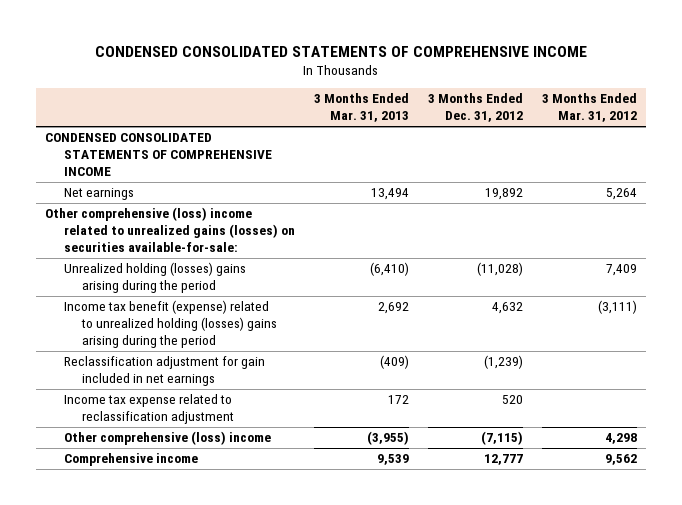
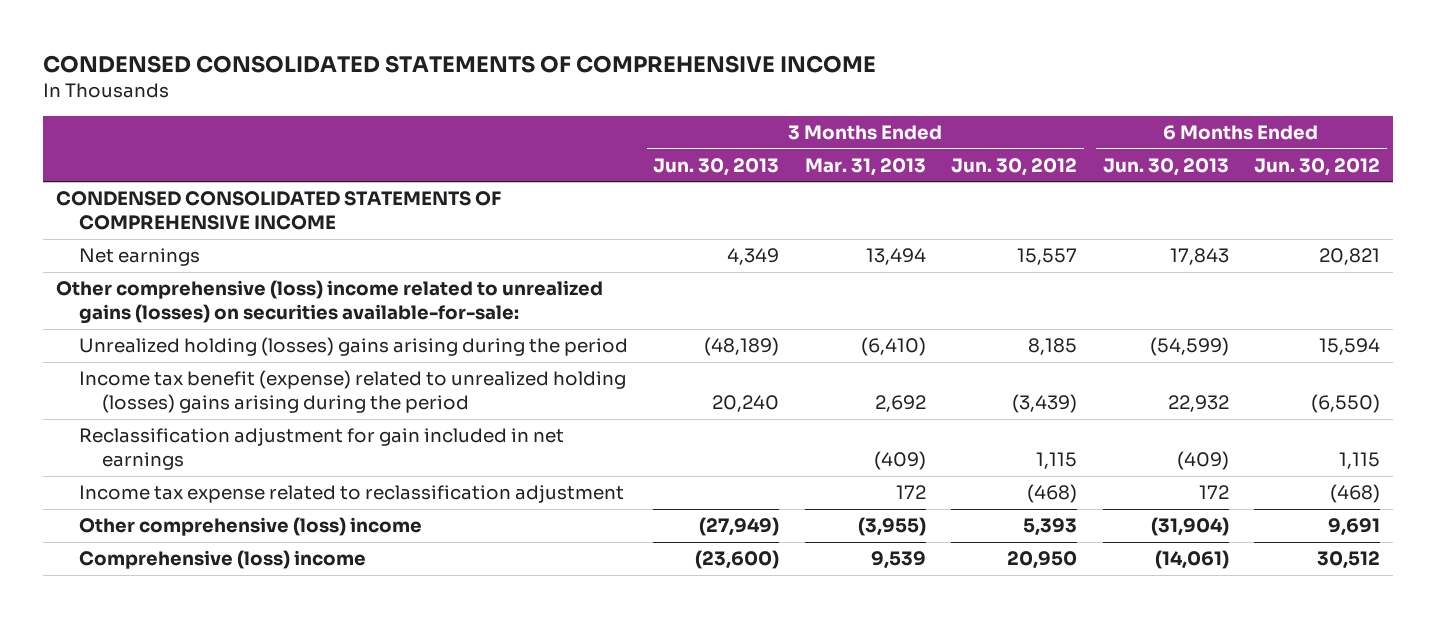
- | 3 Months Ended Mar. 31, 2013 | 3 Months Ended Dec. 31, 2012 | 3 Months Ended Mar. 31, 2012
+ | 3 Months Ended Jun. 30, 2013 | 3 Months Ended Mar. 31, 2013 | 3 Months Ended Jun. 30, 2012 | 6 Months Ended Jun. 30, 2013 | 6 Months Ended Jun. 30, 2012
- Comprehensive income | 9,539 | 12,777 | 9,562
+ Comprehensive (loss) income | (23,600) | 9,539 | 20,950 | (14,061) | 30,512

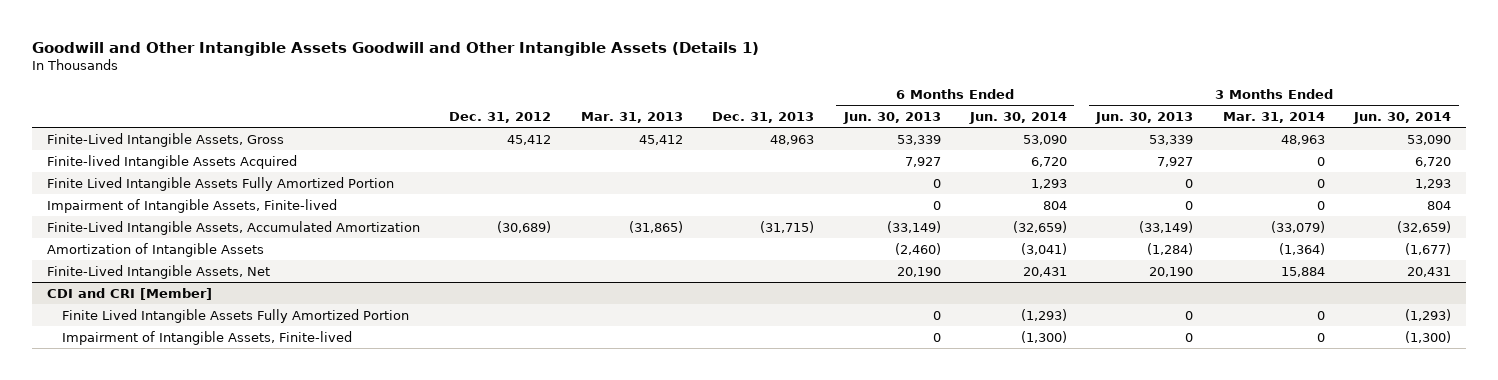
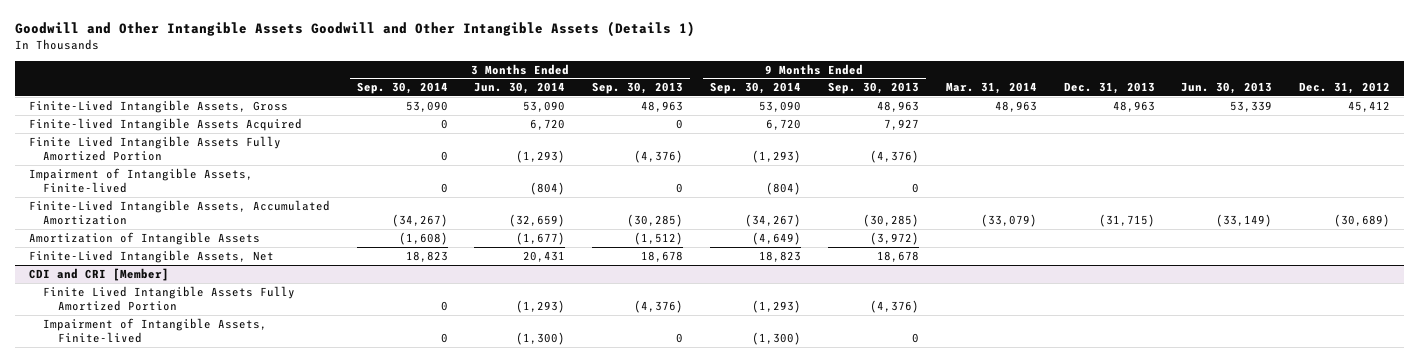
- | Dec. 31, 2012 | Mar. 31, 2013 | Dec. 31, 2013 | 6 Months Ended Jun. 30, 2013 | 6 Months Ended Jun. 30, 2014 | 3 Months Ended Jun. 30, 2013 | 3 Months Ended Mar. 31, 2014 | 3 Months Ended Jun. 30, 2014
+ | 3 Months Ended Sep. 30, 2014 | 3 Months Ended Jun. 30, 2014 | 3 Months Ended Sep. 30, 2013 | 9 Months Ended Sep. 30, 2014 | 9 Months Ended Sep. 30, 2013 | Mar. 31, 2014 | Dec. 31, 2013 | Jun. 30, 2013 | Dec. 31, 2012
- Finite Lived Intangible Assets Fully Amortized Portion | | | | 0 | 1,293 | 0 | 0 | 1,293
- Impairment of Intangible Assets, Finite-lived | | | | 0 | 804 | 0 | 0 | 804
+ Finite Lived Intangible Assets Fully Amortized Portion | 0 | (1,293) | (4,376) | (1,293) | (4,376) | | | |
+ Impairment of Intangible Assets, Finite-lived | 0 | (804) | 0 | (804) | 0 | | | |

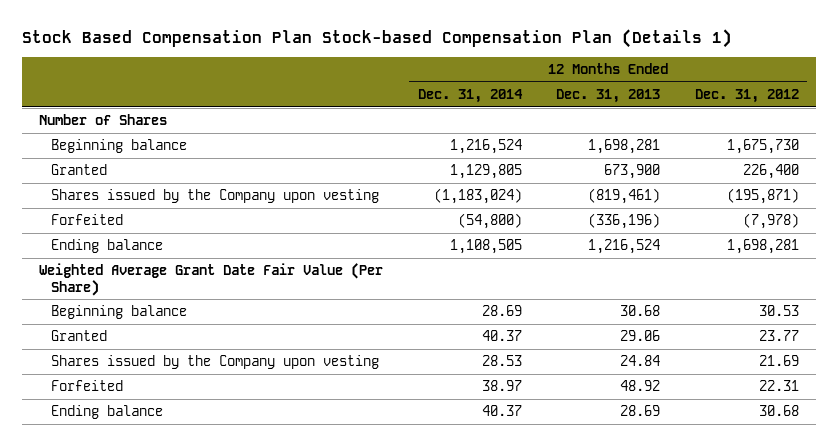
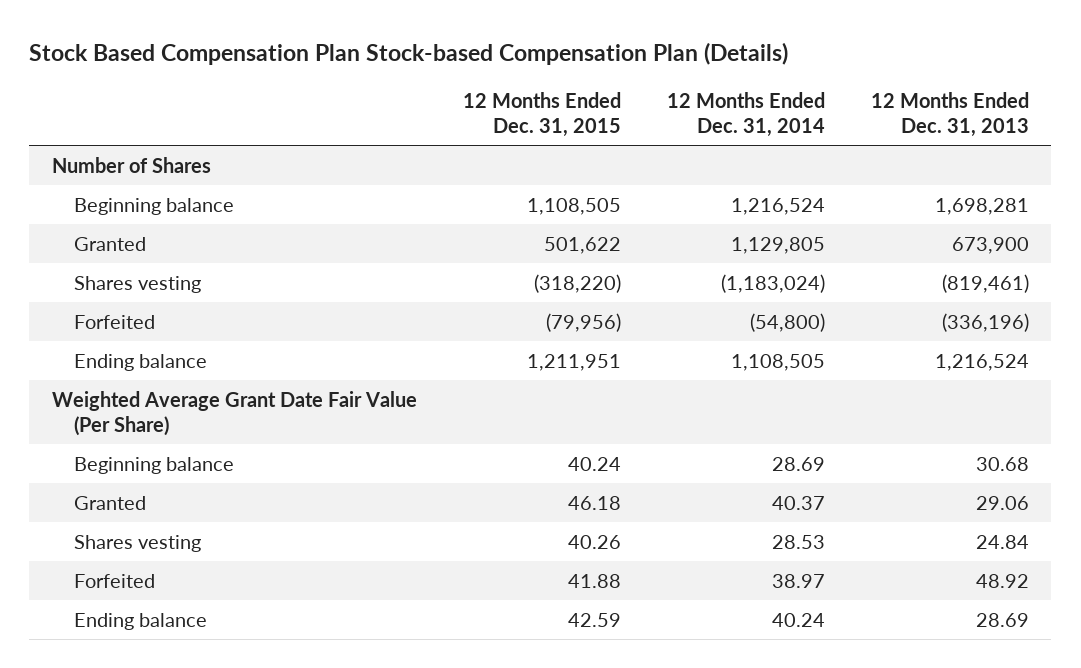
- Stock Based Compensation Plan Stock-based Compensation Plan (Details 1)
+ Stock Based Compensation Plan Stock-based Compensation Plan (Details)
- | 12 Months Ended Dec. 31, 2014 | 12 Months Ended Dec. 31, 2013 | 12 Months Ended Dec. 31, 2012
+ | 12 Months Ended Dec. 31, 2015 | 12 Months Ended Dec. 31, 2014 | 12 Months Ended Dec. 31, 2013
- Shares issued by the Company upon vesting | (1,183,024) | (819,461) | (195,871)
+ Shares vesting | (318,220) | (1,183,024) | (819,461)
- Shares issued by the Company upon vesting | 28.53 | 24.84 | 21.69
+ Shares vesting | 40.26 | 28.53 | 24.84
- Ending balance | 40.37 | 28.69 | 30.68
+ Ending balance | 42.59 | 40.24 | 28.69

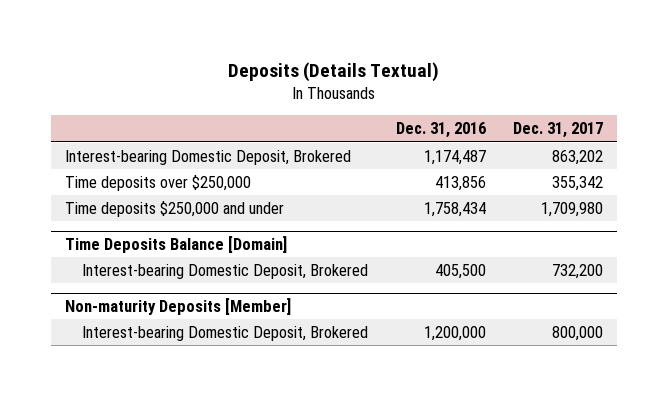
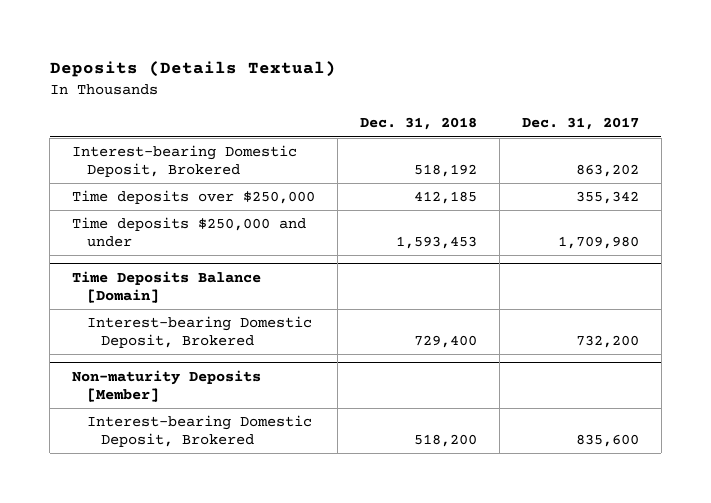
- | Dec. 31, 2016 | Dec. 31, 2017
+ | Dec. 31, 2018 | Dec. 31, 2017
@ Non-maturity Deposits [Member]
- Interest-bearing Domestic Deposit, Brokered | 1,200,000 | 800,000
+ Interest-bearing Domestic Deposit, Brokered | 518,200 | 835,600

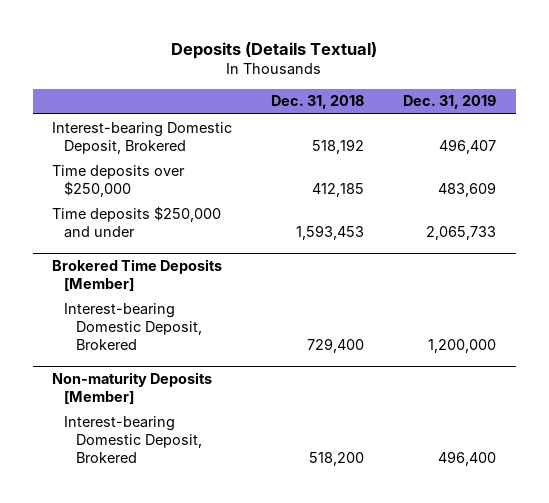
- | Dec. 31, 2018 | Dec. 31, 2017
+ | Dec. 31, 2018 | Dec. 31, 2019
- Time Deposits Balance [Domain]
+ Brokered Time Deposits [Member]

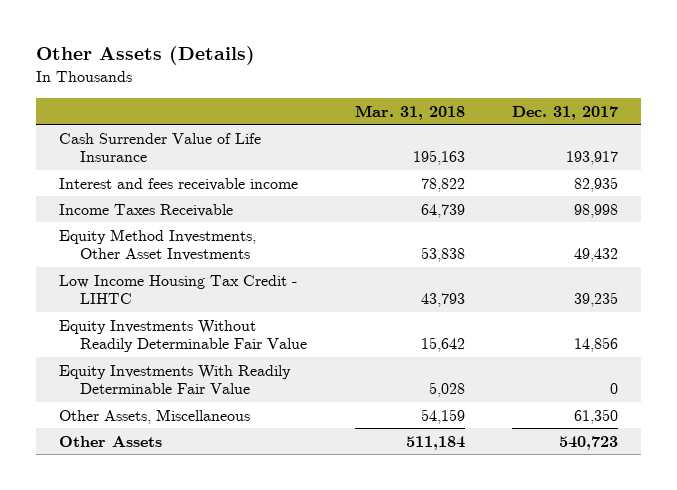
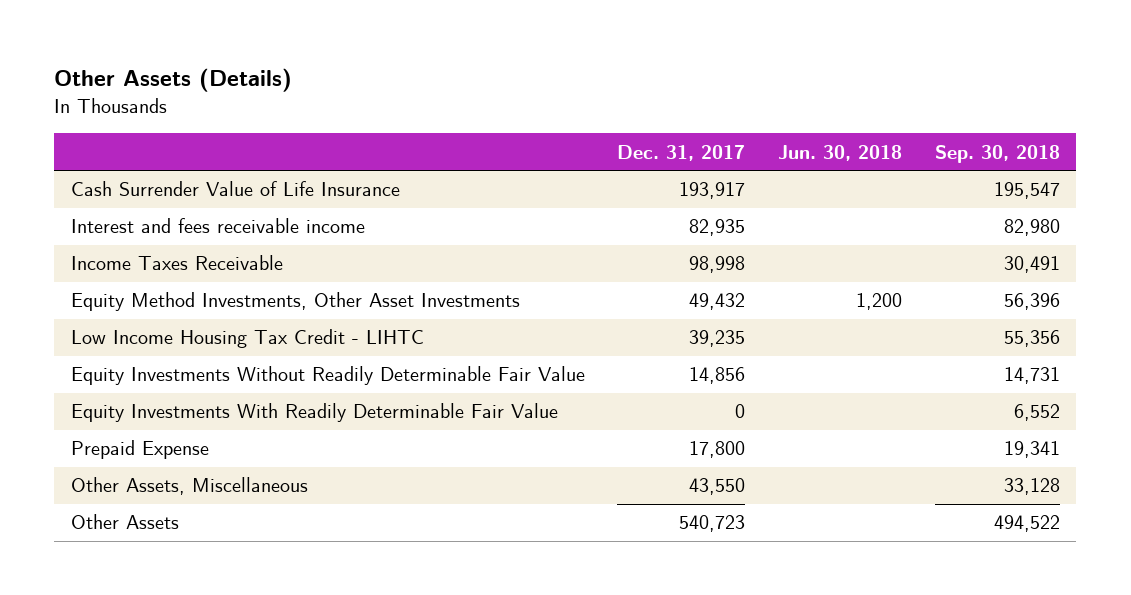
- | Mar. 31, 2018 | Dec. 31, 2017
+ | Dec. 31, 2017 | Jun. 30, 2018 | Sep. 30, 2018
- Other Assets, Miscellaneous | 54,159 | 61,350
+ Prepaid Expense | 17,800 | | 19,341
+ Other Assets, Miscellaneous | 43,550 | | 33,128

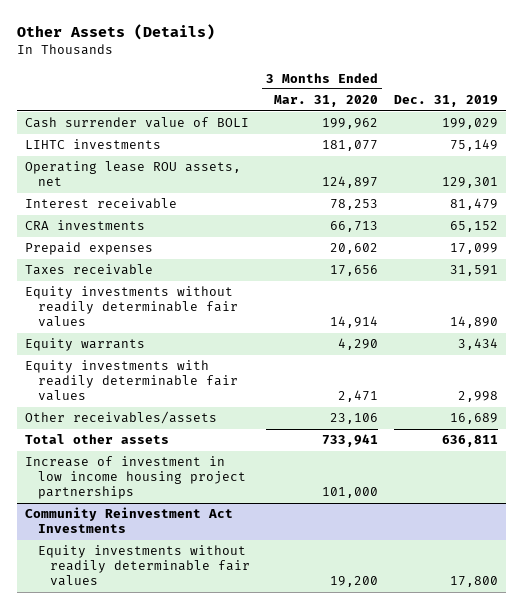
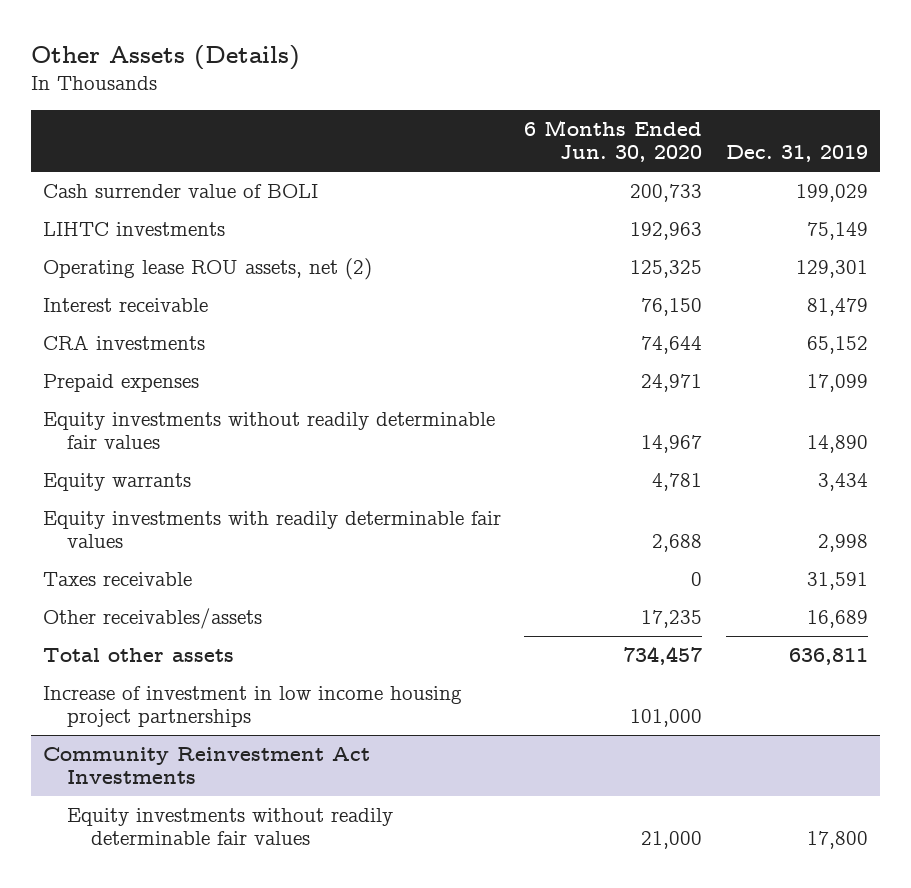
- | 3 Months Ended Mar. 31, 2020 | Dec. 31, 2019
+ | 6 Months Ended Jun. 30, 2020 | Dec. 31, 2019
- Operating lease ROU assets, net | 124,897 | 129,301
+ Operating lease ROU assets, net (2) | 125,325 | 129,301
moved down: Taxes receivable | 0 | 31,591

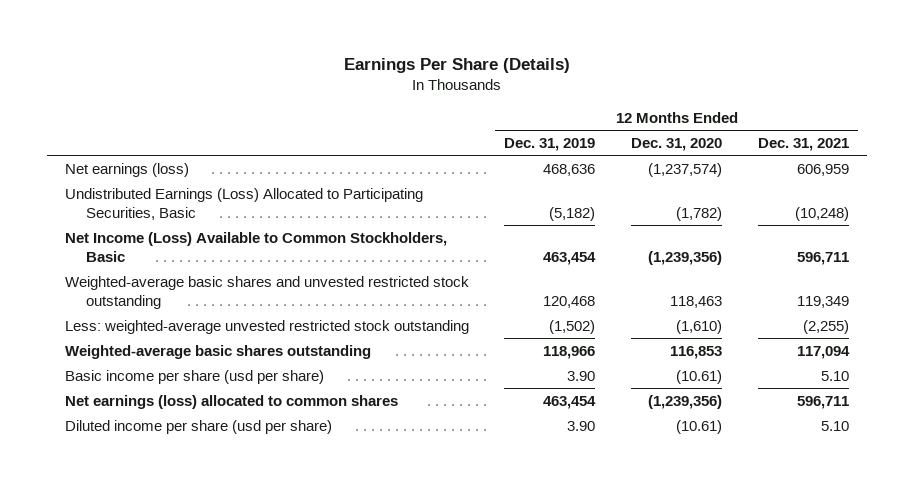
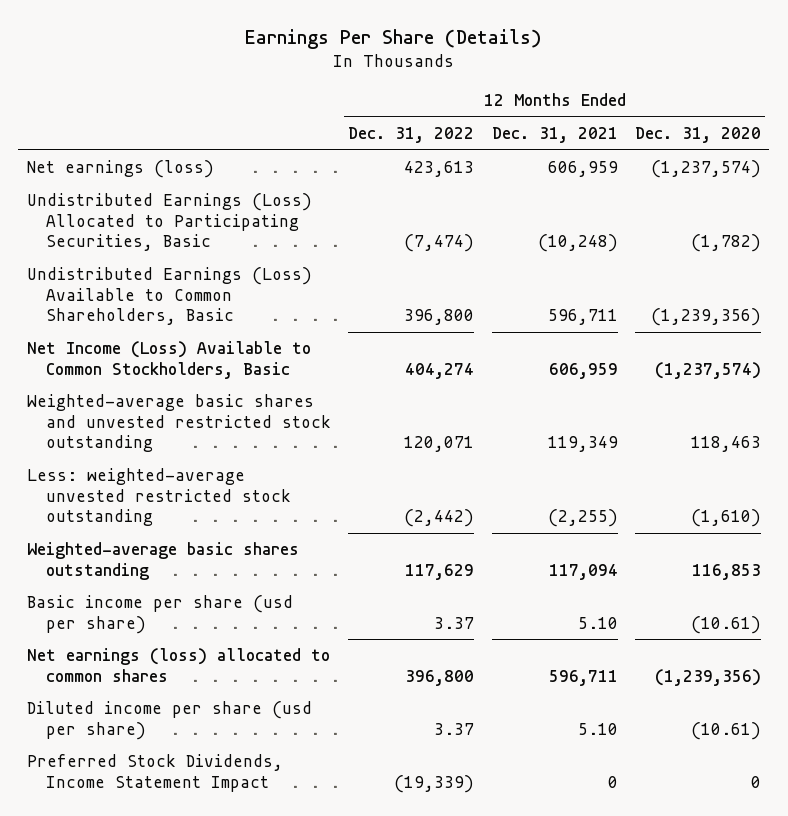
- | 12 Months Ended Dec. 31, 2019 | 12 Months Ended Dec. 31, 2020 | 12 Months Ended Dec. 31, 2021
+ | 12 Months Ended Dec. 31, 2022 | 12 Months Ended Dec. 31, 2021 | 12 Months Ended Dec. 31, 2020
- Net Income (Loss) Available to Common Stockholders, Basic | 463,454 | (1,239,356) | 596,711
+ Undistributed Earnings (Loss) Available to Common Shareholders, Basic | 396,800 | 596,711 | (1,239,356)
+ Net Income (Loss) Available to Common Stockholders, Basic | 404,274 | 606,959 | (1,237,574)
+ Preferred Stock Dividends, Income Statement Impact | (19,339) | 0 | 0

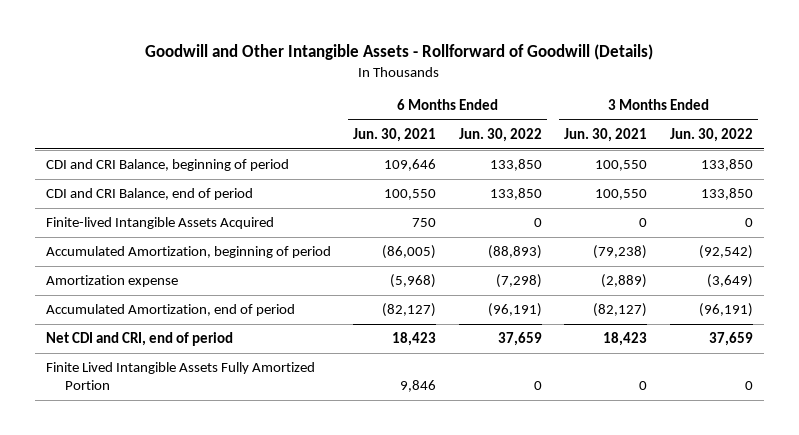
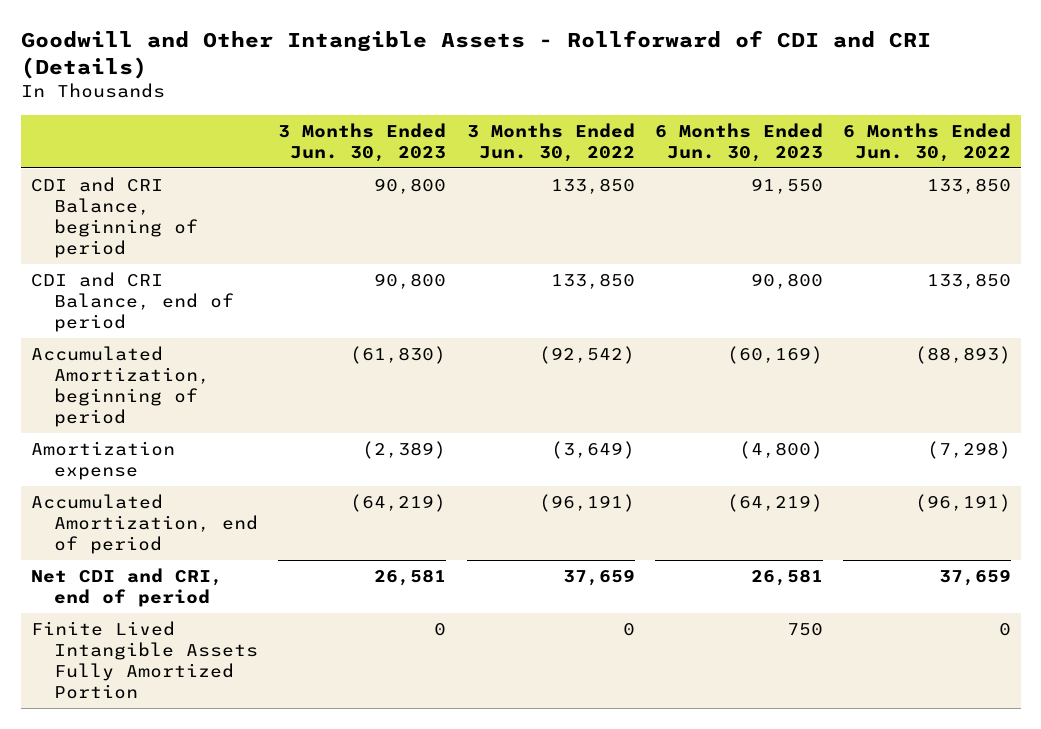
- Goodwill and Other Intangible Assets - Rollforward of Goodwill (Details)
+ Goodwill and Other Intangible Assets - Rollforward of CDI and CRI (Details)
- | 6 Months Ended Jun. 30, 2021 | 6 Months Ended Jun. 30, 2022 | 3 Months Ended Jun. 30, 2021 | 3 Months Ended Jun. 30, 2022
+ | 3 Months Ended Jun. 30, 2023 | 3 Months Ended Jun. 30, 2022 | 6 Months Ended Jun. 30, 2023 | 6 Months Ended Jun. 30, 2022
- Finite-lived Intangible Assets Acquired | 750 | 0 | 0 | 0

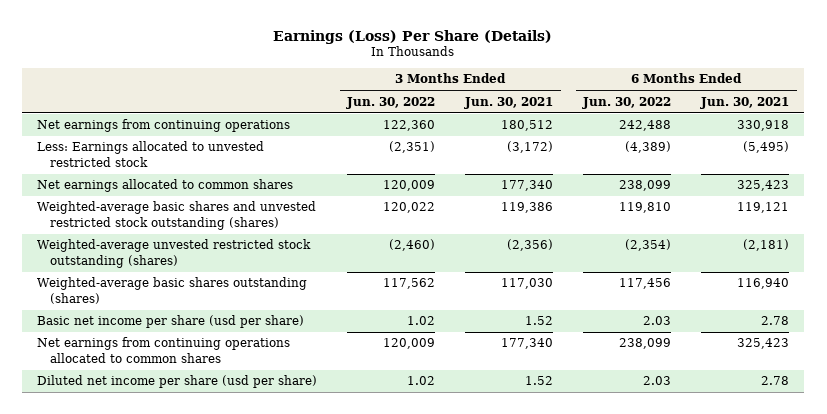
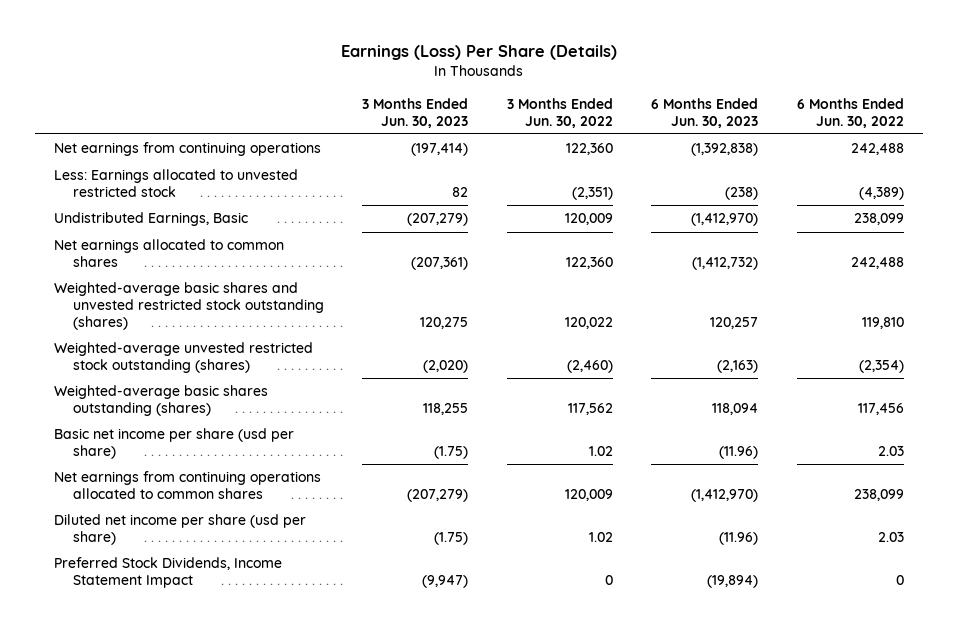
- | 3 Months Ended Jun. 30, 2022 | 3 Months Ended Jun. 30, 2021 | 6 Months Ended Jun. 30, 2022 | 6 Months Ended Jun. 30, 2021
+ | 3 Months Ended Jun. 30, 2023 | 3 Months Ended Jun. 30, 2022 | 6 Months Ended Jun. 30, 2023 | 6 Months Ended Jun. 30, 2022
- Net earnings allocated to common shares | 120,009 | 177,340 | 238,099 | 325,423
+ Undistributed Earnings, Basic | (207,279) | 120,009 | (1,412,970) | 238,099
+ Net earnings allocated to common shares | (207,361) | 122,360 | (1,412,732) | 242,488
+ Preferred Stock Dividends, Income Statement Impact | (9,947) | 0 | (19,894) | 0

